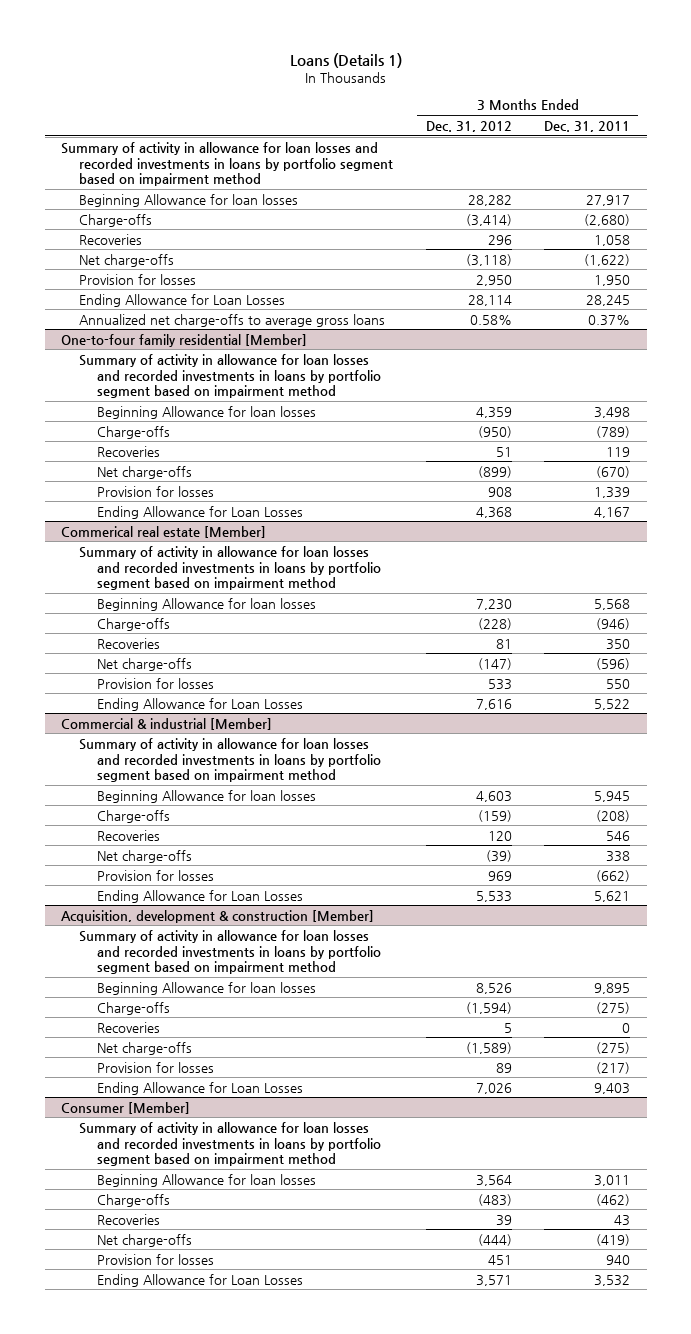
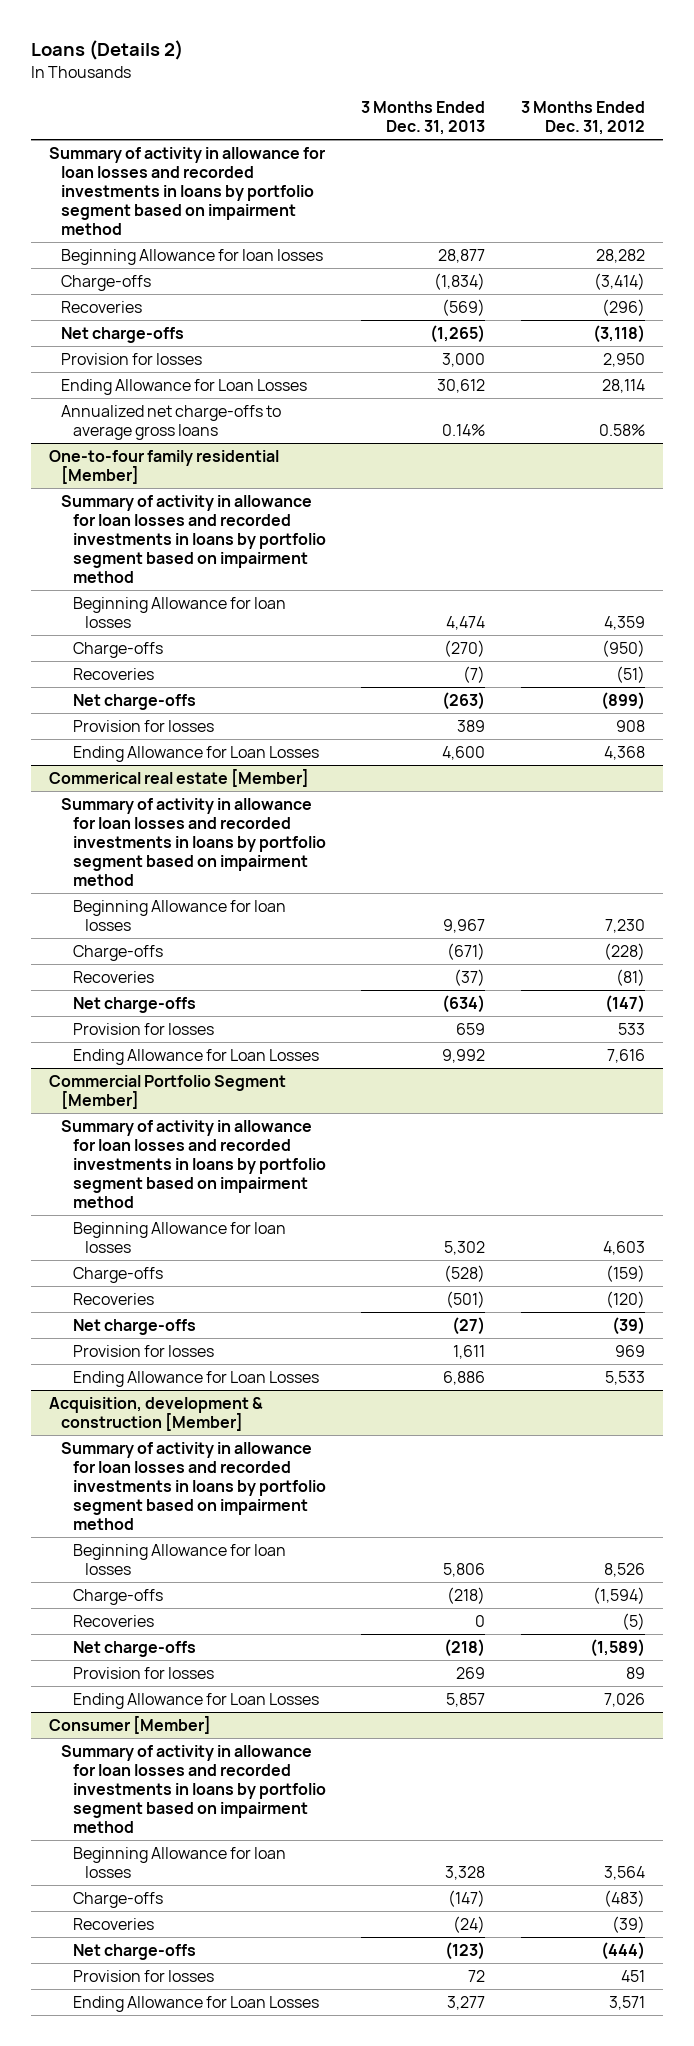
- Loans (Details 1)
+ Loans (Details 2)
- | 3 Months Ended Dec. 31, 2012 | 3 Months Ended Dec. 31, 2011
+ | 3 Months Ended Dec. 31, 2013 | 3 Months Ended Dec. 31, 2012
- Recoveries | 296 | 1,058
+ Recoveries | (569) | (296)
@ One-to-four family residential [Member]
- Recoveries | 51 | 119
+ Recoveries | (7) | (51)
@ Commerical real estate [Member]
- Recoveries | 81 | 350
+ Recoveries | (37) | (81)
- Commercial & industrial [Member]
+ Commercial Portfolio Segment [Member]
- Recoveries | 120 | 546
+ Recoveries | (501) | (120)
@ Acquisition, development & construction [Member]
- Recoveries | 5 | 0
+ Recoveries | 0 | (5)
@ Consumer [Member]
- Recoveries | 39 | 43
+ Recoveries | (24) | (39)

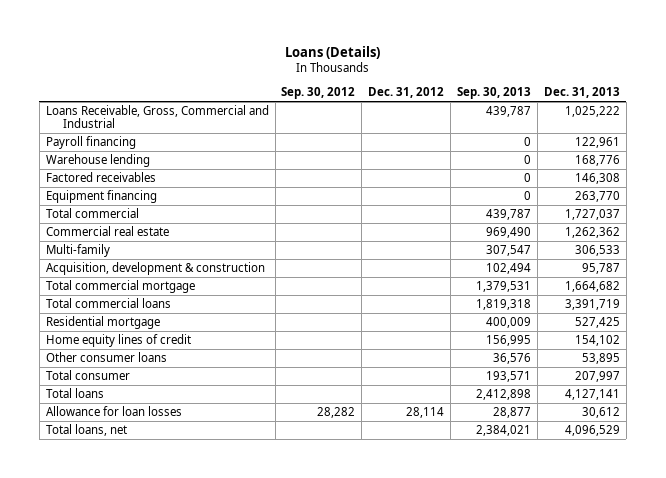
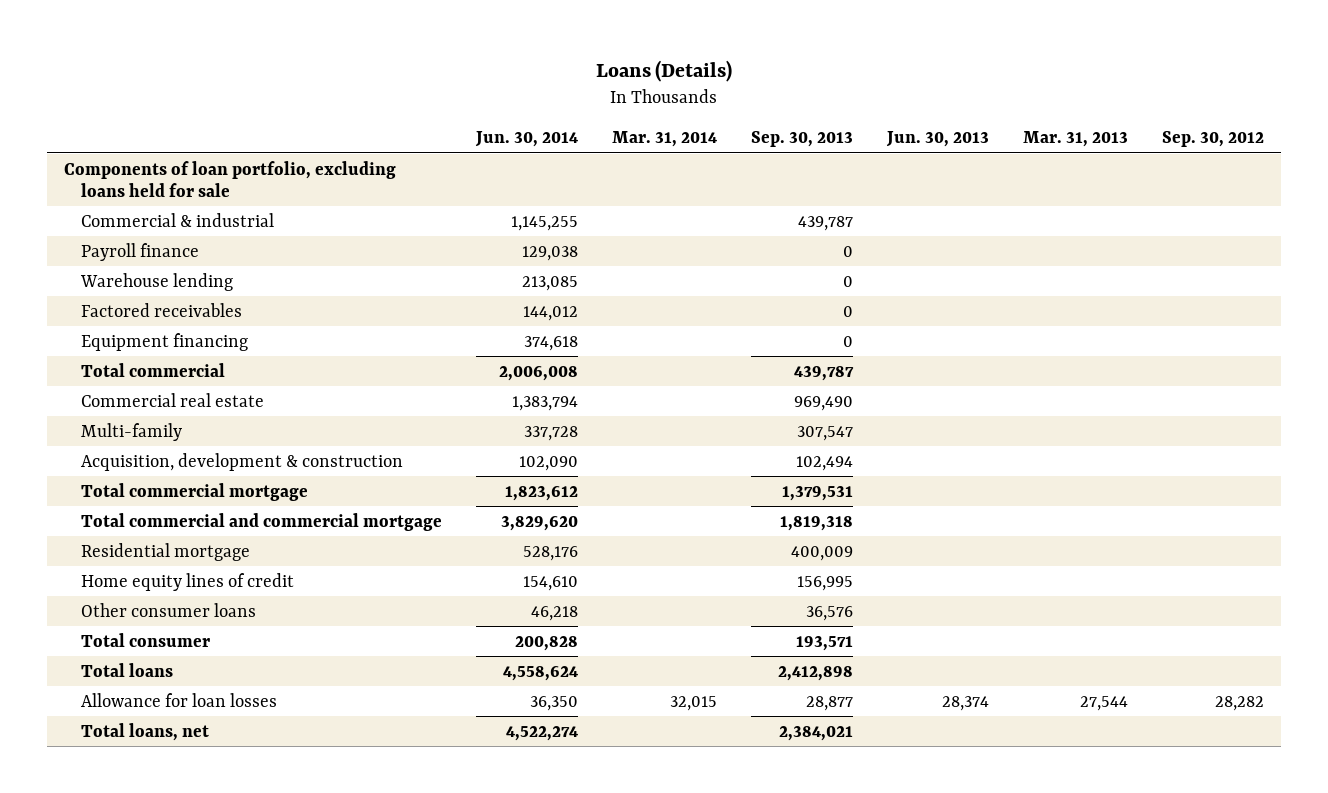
- | Sep. 30, 2012 | Dec. 31, 2012 | Sep. 30, 2013 | Dec. 31, 2013
+ | Jun. 30, 2014 | Mar. 31, 2014 | Sep. 30, 2013 | Jun. 30, 2013 | Mar. 31, 2013 | Sep. 30, 2012
- Loans Receivable, Gross, Commercial and Industrial | | | 439,787 | 1,025,222
- Payroll financing | | | 0 | 122,961
+ Components of loan portfolio, excluding loans held for sale
+ Commercial & industrial | 1,145,255 | | 439,787 | | |
+ Payroll finance | 129,038 | | 0 | | |
- Total commercial loans | | | 1,819,318 | 3,391,719
+ Total commercial and commercial mortgage | 3,829,620 | | 1,819,318 | | |

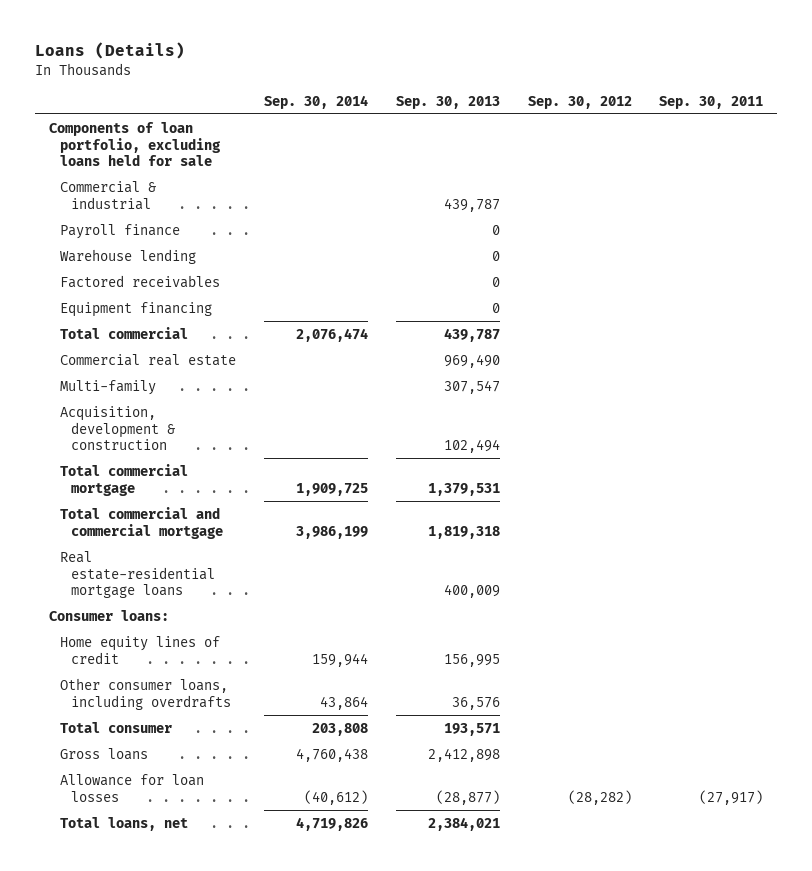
- | Jun. 30, 2014 | Mar. 31, 2014 | Sep. 30, 2013 | Jun. 30, 2013 | Mar. 31, 2013 | Sep. 30, 2012
+ | Sep. 30, 2014 | Sep. 30, 2013 | Sep. 30, 2012 | Sep. 30, 2011
- Residential mortgage | 528,176 | | 400,009 | | |
+ Real estate-residential mortgage loans | | 400,009 | |
+ Consumer loans:
- Other consumer loans | 46,218 | | 36,576 | | |
+ Other consumer loans, including overdrafts | 43,864 | 36,576 | |
- Total loans | 4,558,624 | | 2,412,898 | | |
- Allowance for loan losses | 36,350 | 32,015 | 28,877 | 28,374 | 27,544 | 28,282
+ Gross loans | 4,760,438 | 2,412,898 | |
+ Allowance for loan losses | (40,612) | (28,877) | (28,282) | (27,917)

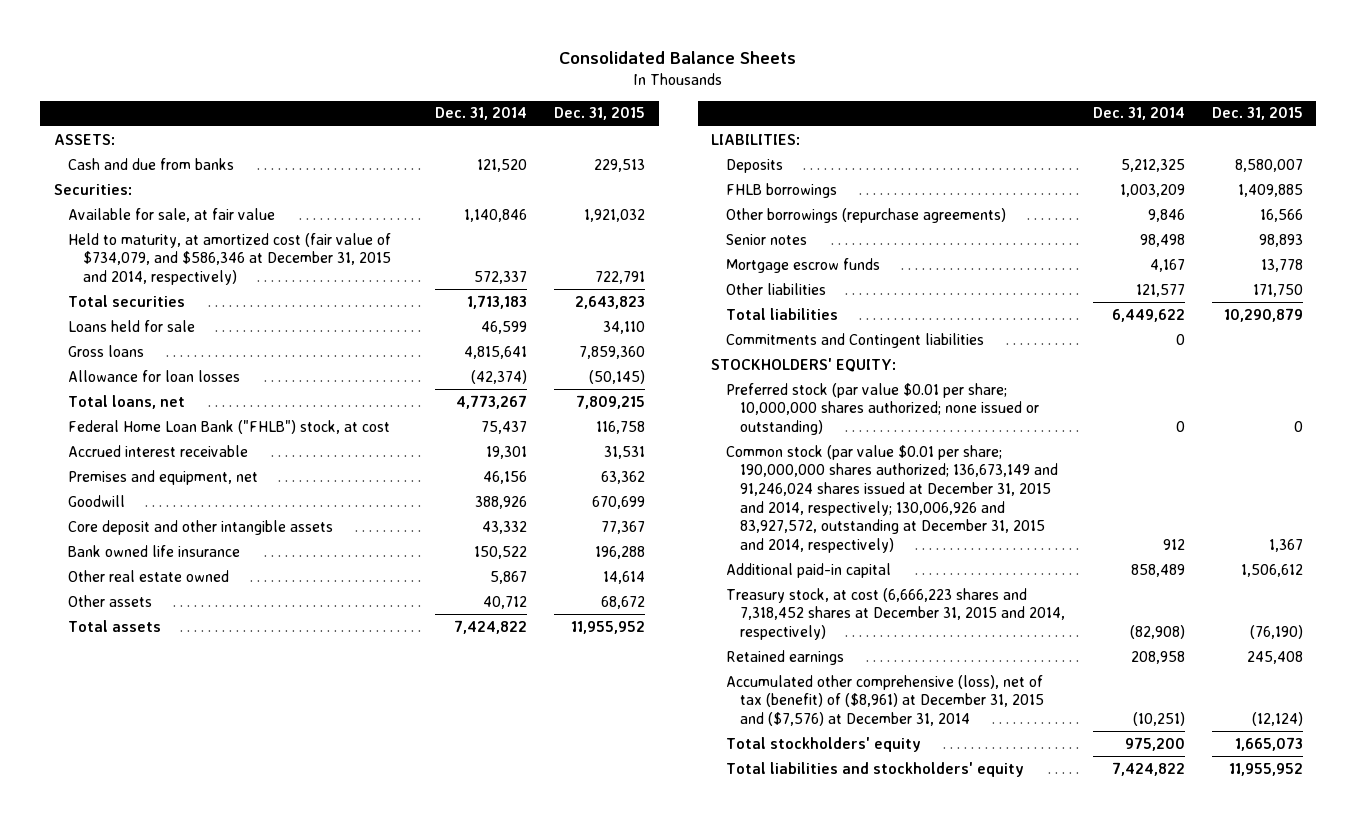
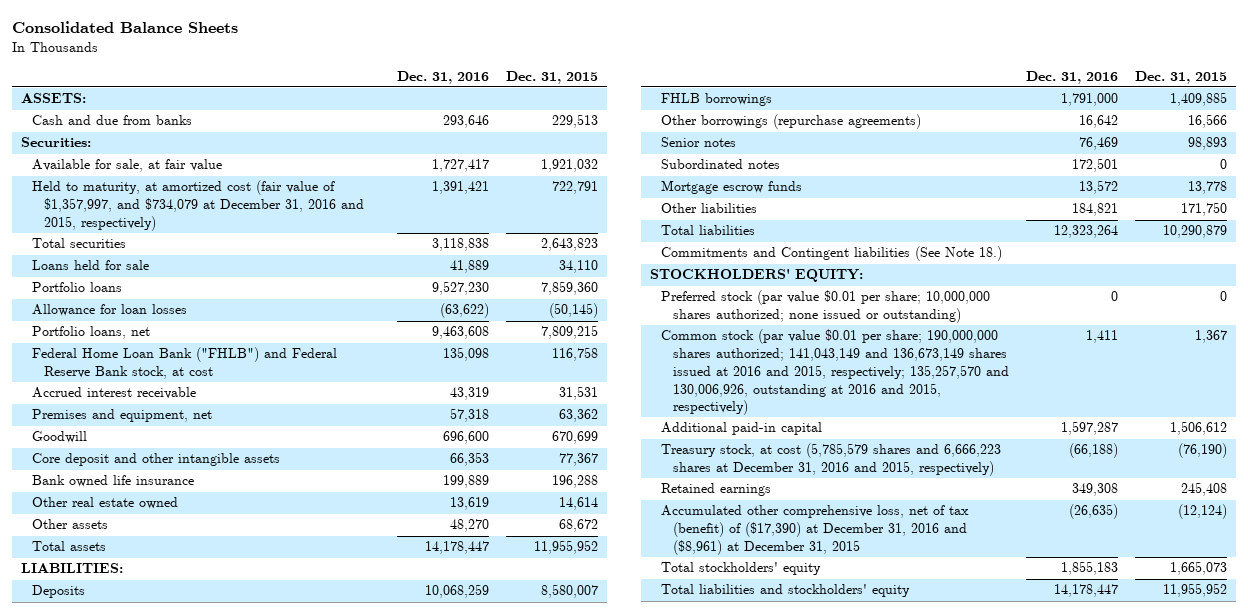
- | Dec. 31, 2014 | Dec. 31, 2015
+ | Dec. 31, 2016 | Dec. 31, 2015
- Held to maturity, at amortized cost (fair value of $734,079, and $586,346 at December 31, 2015 and 2014, respectively) | 572,337 | 722,791
+ Held to maturity, at amortized cost (fair value of $1,357,997, and $734,079 at December 31, 2016 and 2015, respectively) | 1,391,421 | 722,791
- Gross loans | 4,815,641 | 7,859,360
+ Portfolio loans | 9,527,230 | 7,859,360
- Total loans, net | 4,773,267 | 7,809,215
- Federal Home Loan Bank ("FHLB") stock, at cost | 75,437 | 116,758
+ Portfolio loans, net | 9,463,608 | 7,809,215
+ Federal Home Loan Bank ("FHLB") and Federal Reserve Bank stock, at cost | 135,098 | 116,758
+ Subordinated notes | 172,501 | 0
- Commitments and Contingent liabilities | 0 |
+ Commitments and Contingent liabilities (See Note 18.)
- Common stock (par value $0.01 per share; 190,000,000 shares authorized; 136,673,149 and 91,246,024 shares issued at December 31, 2015 and 2014, respectively; 130,006,926 and 83,927,572, outstanding at December 31, 2015 and 2014, respectively) | 912 | 1,367
+ Common stock (par value $0.01 per share; 190,000,000 shares authorized; 141,043,149 and 136,673,149 shares issued at 2016 and 2015, respectively; 135,257,570 and 130,006,926, outstanding at 2016 and 2015, respectively) | 1,411 | 1,367
- Treasury stock, at cost (6,666,223 shares and 7,318,452 shares at December 31, 2015 and 2014, respectively) | (82,908) | (76,190)
+ Treasury stock, at cost (5,785,579 shares and 6,666,223 shares at December 31, 2016 and 2015, respectively) | (66,188) | (76,190)
- Accumulated other comprehensive (loss), net of tax (benefit) of ($8,961) at December 31, 2015 and ($7,576) at December 31, 2014 | (10,251) | (12,124)
+ Accumulated other comprehensive loss, net of tax (benefit) of ($17,390) at December 31, 2016 and ($8,961) at December 31, 2015 | (26,635) | (12,124)

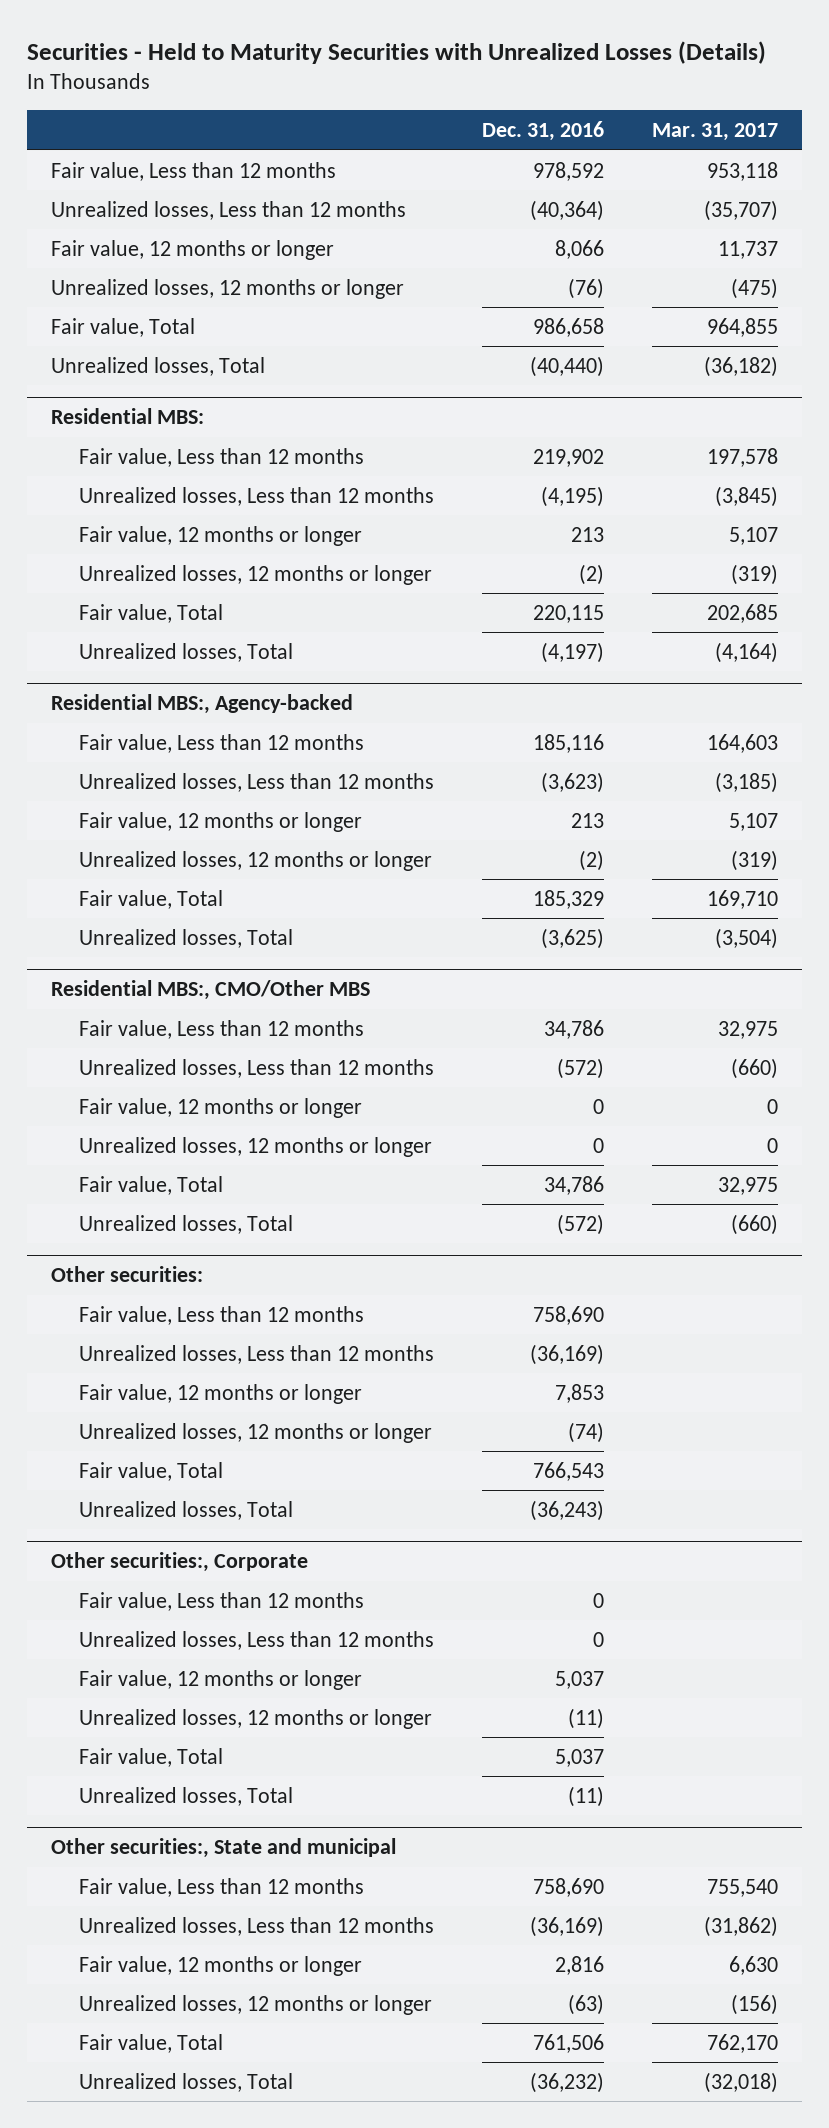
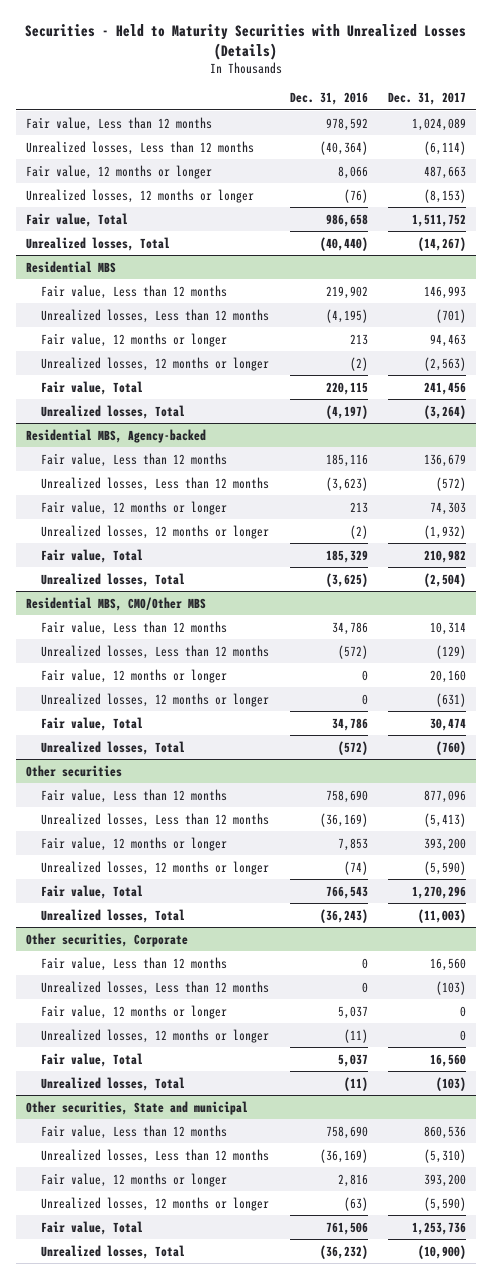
- | Dec. 31, 2016 | Mar. 31, 2017
+ | Dec. 31, 2016 | Dec. 31, 2017
- Residential MBS:
+ Residential MBS
- Residential MBS:, Agency-backed
+ Residential MBS, Agency-backed
- Residential MBS:, CMO/Other MBS
+ Residential MBS, CMO/Other MBS
- Other securities:
+ Other securities
- Other securities:, Corporate
+ Other securities, Corporate
- Other securities:, State and municipal
+ Other securities, State and municipal

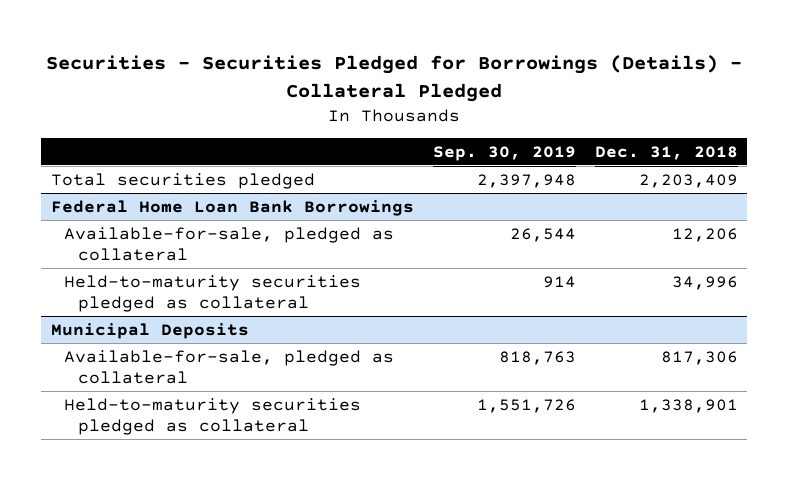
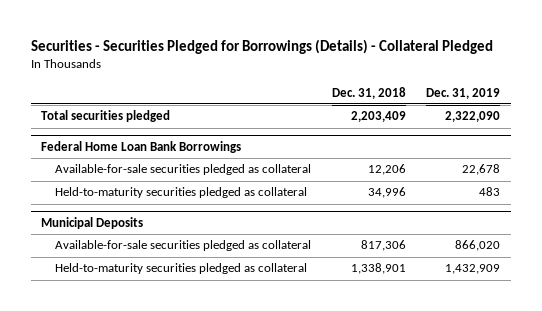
- | Sep. 30, 2019 | Dec. 31, 2018
+ | Dec. 31, 2018 | Dec. 31, 2019
@ Federal Home Loan Bank Borrowings
- Available-for-sale, pledged as collateral | 26,544 | 12,206
+ Available-for-sale securities pledged as collateral | 12,206 | 22,678
@ Municipal Deposits
- Available-for-sale, pledged as collateral | 818,763 | 817,306
+ Available-for-sale securities pledged as collateral | 817,306 | 866,020

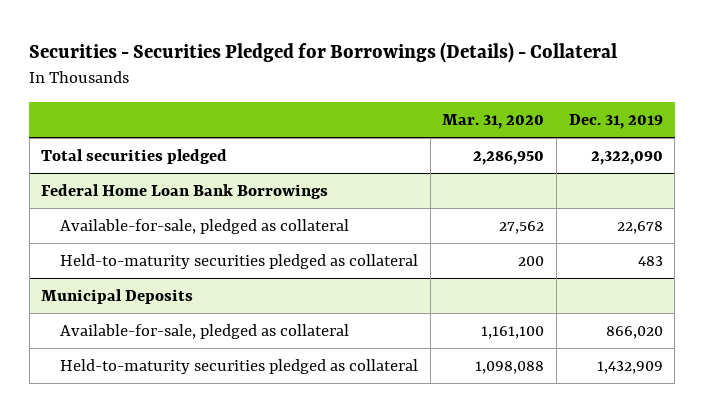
- Securities - Securities Pledged for Borrowings (Details) - Collateral Pledged
+ Securities - Securities Pledged for Borrowings (Details) - Collateral
- | Dec. 31, 2018 | Dec. 31, 2019
+ | Mar. 31, 2020 | Dec. 31, 2019
@ Federal Home Loan Bank Borrowings
- Available-for-sale securities pledged as collateral | 12,206 | 22,678
+ Available-for-sale, pledged as collateral | 27,562 | 22,678
@ Municipal Deposits
- Available-for-sale securities pledged as collateral | 817,306 | 866,020
+ Available-for-sale, pledged as collateral | 1,161,100 | 866,020

